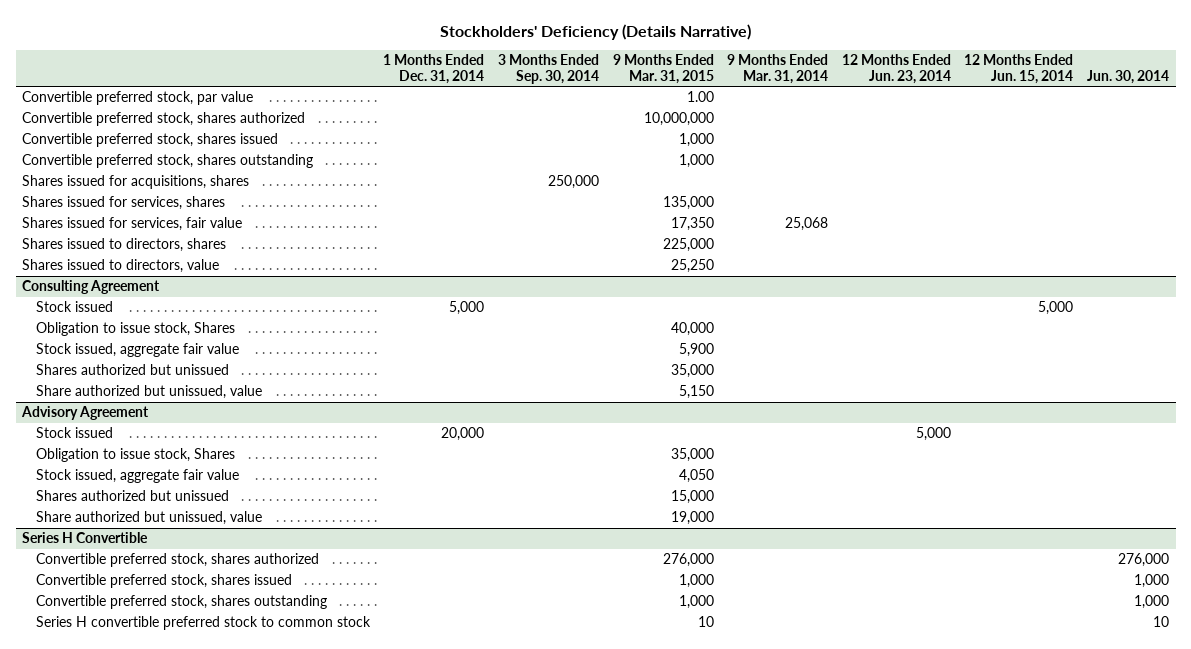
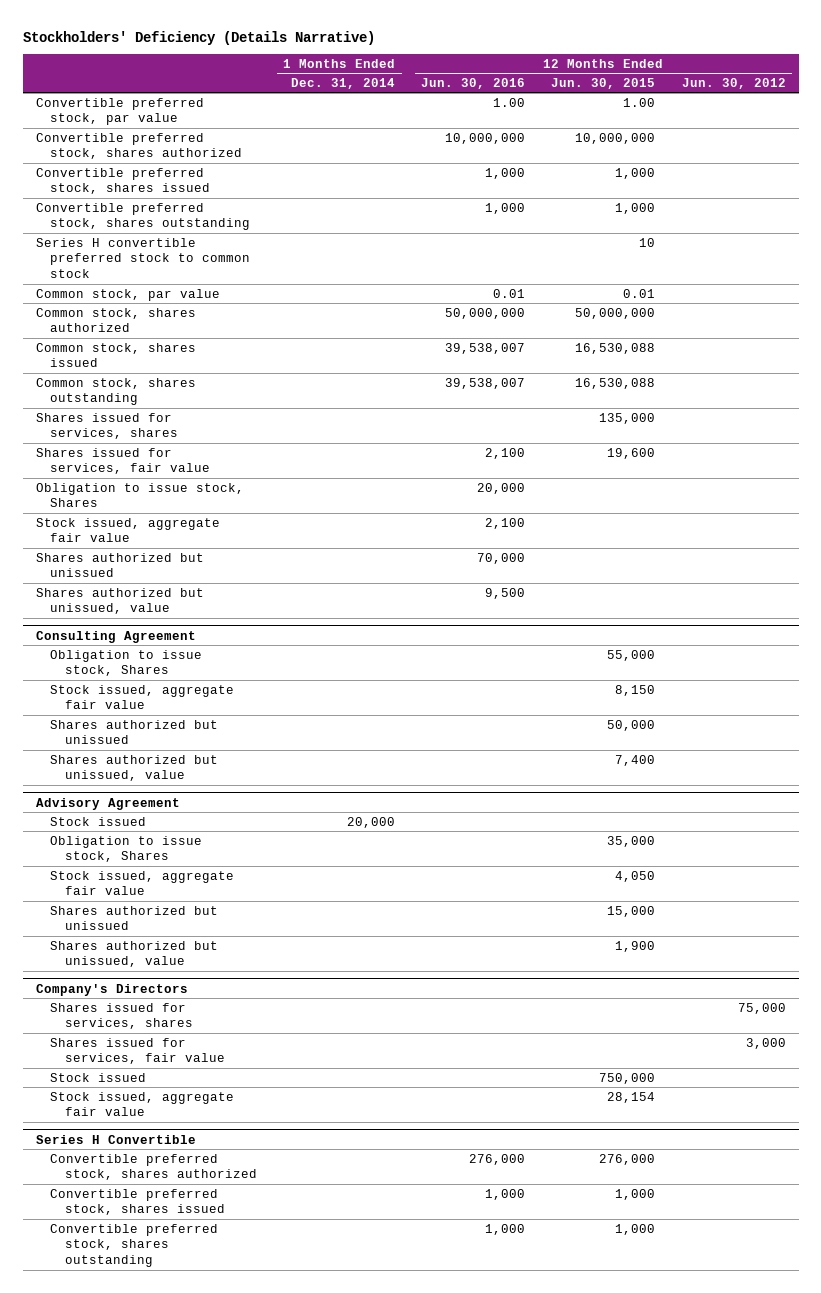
- | 1 Months Ended Dec. 31, 2014 | 3 Months Ended Sep. 30, 2014 | 9 Months Ended Mar. 31, 2015 | 9 Months Ended Mar. 31, 2014 | 12 Months Ended Jun. 23, 2014 | 12 Months Ended Jun. 15, 2014 | Jun. 30, 2014
+ | 1 Months Ended Dec. 31, 2014 | 12 Months Ended Jun. 30, 2016 | 12 Months Ended Jun. 30, 2015 | 12 Months Ended Jun. 30, 2012
- Shares issued for acquisitions, shares | | 250,000 | | | | |
+ Series H convertible preferred stock to common stock | | | 10 |
+ Common stock, par value | | 0.01 | 0.01 |
+ Common stock, shares authorized | | 50,000,000 | 50,000,000 |
+ Common stock, shares issued | | 39,538,007 | 16,530,088 |
+ Common stock, shares outstanding | | 39,538,007 | 16,530,088 |
- Shares issued to directors, shares | | | 225,000 | | | |
- Shares issued to directors, value | | | 25,250 | | | |
+ Obligation to issue stock, Shares | | 20,000 | |
+ Stock issued, aggregate fair value | | 2,100 | |
+ Shares authorized but unissued | | 70,000 | |
+ Shares authorized but unissued, value | | 9,500 | |
@ Consulting Agreement
- Stock issued | 5,000 | | | | | 5,000 |
- Share authorized but unissued, value | | | 5,150 | | | |
+ Shares authorized but unissued, value | | | 7,400 |
@ Advisory Agreement
- Share authorized but unissued, value | | | 19,000 | | | |
+ Shares authorized but unissued, value | | | 1,900 |
+ Company's Directors
+ Shares issued for services, shares | | | | 75,000
+ Shares issued for services, fair value | | | | 3,000
+ Stock issued | | | 750,000 |
+ Stock issued, aggregate fair value | | | 28,154 |
@ Series H Convertible
- Series H convertible preferred stock to common stock | | | 10 | | | | 10

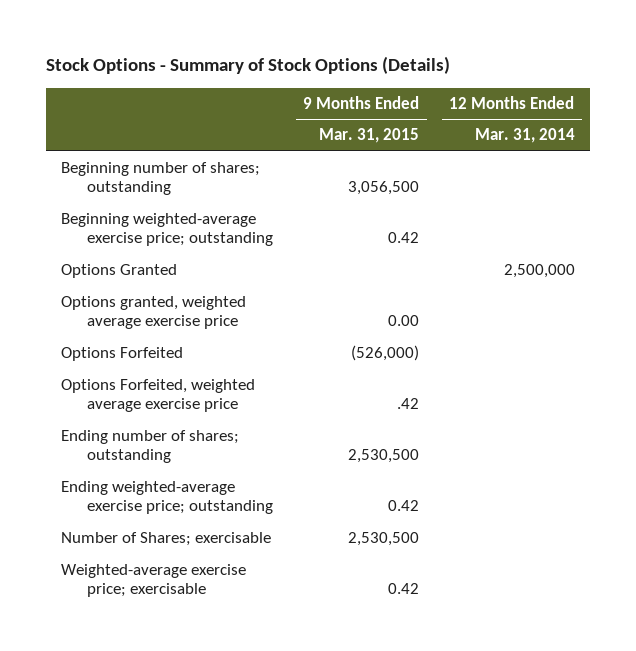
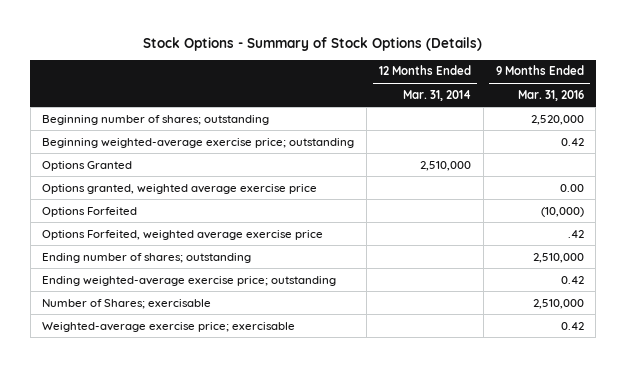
- | 9 Months Ended Mar. 31, 2015 | 12 Months Ended Mar. 31, 2014
+ | 12 Months Ended Mar. 31, 2014 | 9 Months Ended Mar. 31, 2016
- Options Granted | | 2,500,000
+ Options Granted | 2,510,000 |

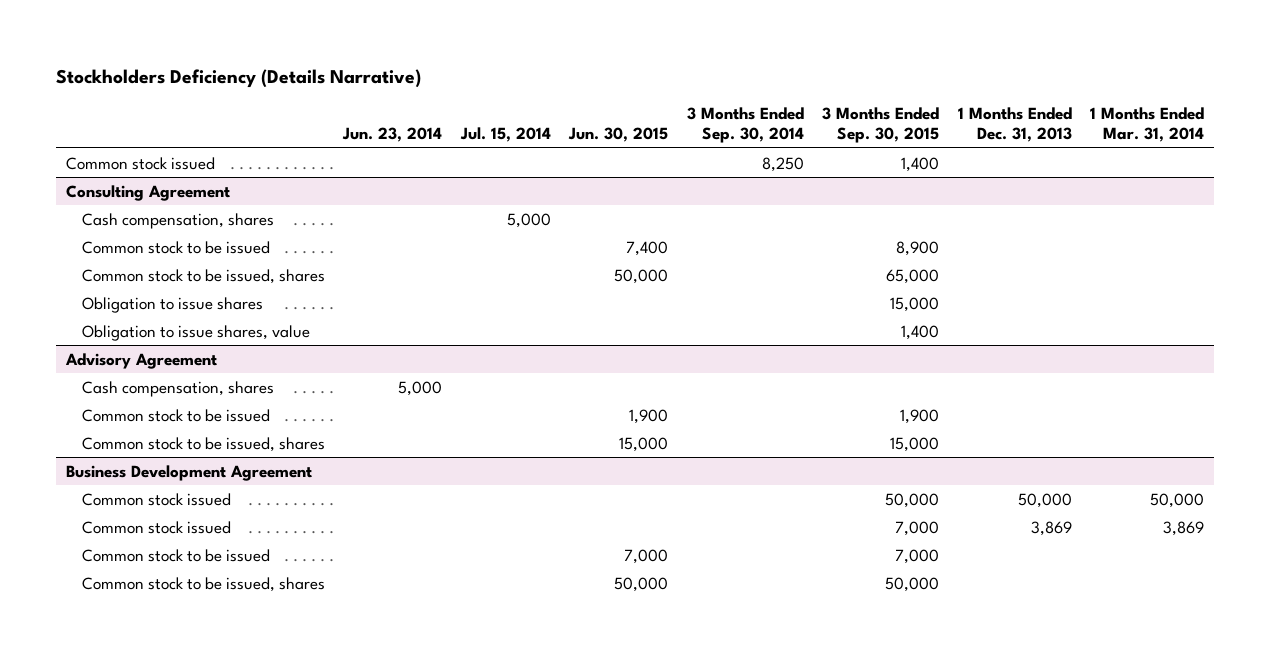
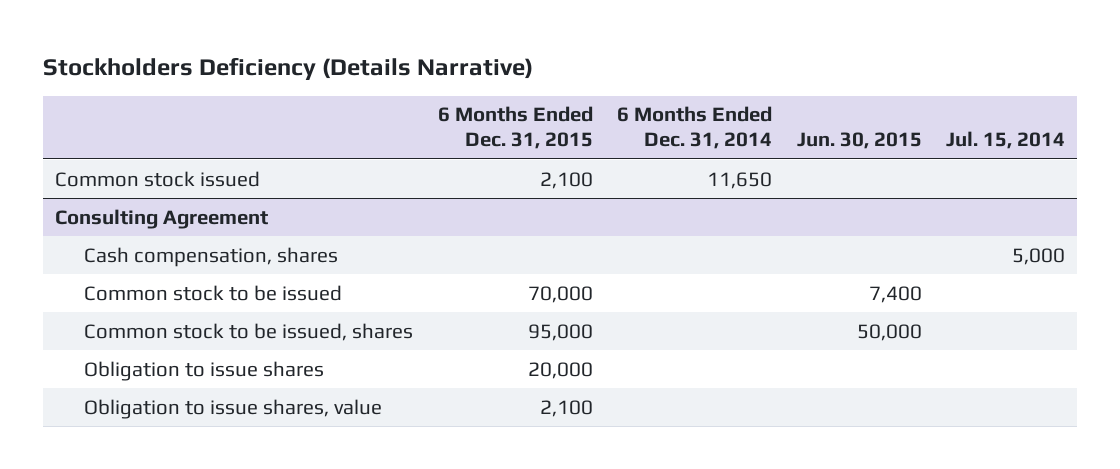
- | Jun. 23, 2014 | Jul. 15, 2014 | Jun. 30, 2015 | 3 Months Ended Sep. 30, 2014 | 3 Months Ended Sep. 30, 2015 | 1 Months Ended Dec. 31, 2013 | 1 Months Ended Mar. 31, 2014
+ | 6 Months Ended Dec. 31, 2015 | 6 Months Ended Dec. 31, 2014 | Jun. 30, 2015 | Jul. 15, 2014
- Advisory Agreement
- Cash compensation, shares | 5,000 | | | | | |
- Common stock to be issued | | | 1,900 | | 1,900 | |
- Common stock to be issued, shares | | | 15,000 | | 15,000 | |
- Business Development Agreement
- Common stock issued | | | | | 50,000 | 50,000 | 50,000
- Common stock issued | | | | | 7,000 | 3,869 | 3,869
- Common stock to be issued | | | 7,000 | | 7,000 | |
- Common stock to be issued, shares | | | 50,000 | | 50,000 | |

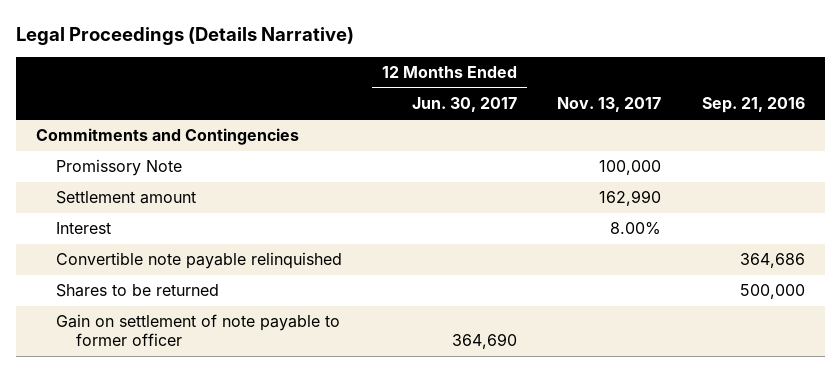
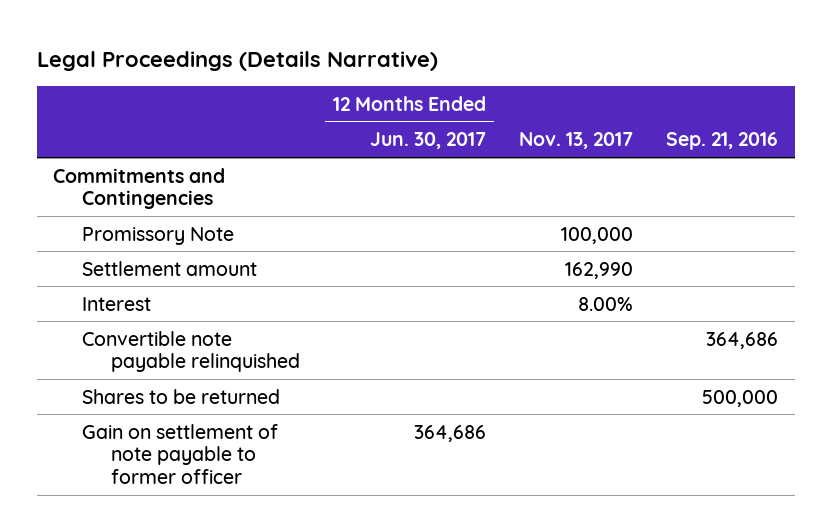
- Gain on settlement of note payable to former officer | 364,690 | |
+ Gain on settlement of note payable to former officer | 364,686 | |

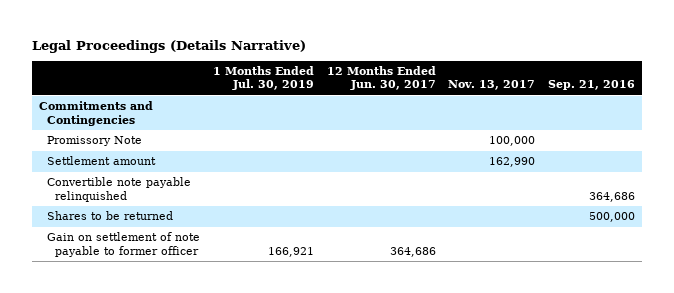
- | 12 Months Ended Jun. 30, 2017 | Nov. 13, 2017 | Sep. 21, 2016
+ | 1 Months Ended Jul. 30, 2019 | 12 Months Ended Jun. 30, 2017 | Nov. 13, 2017 | Sep. 21, 2016
- Interest | | 8.00% |

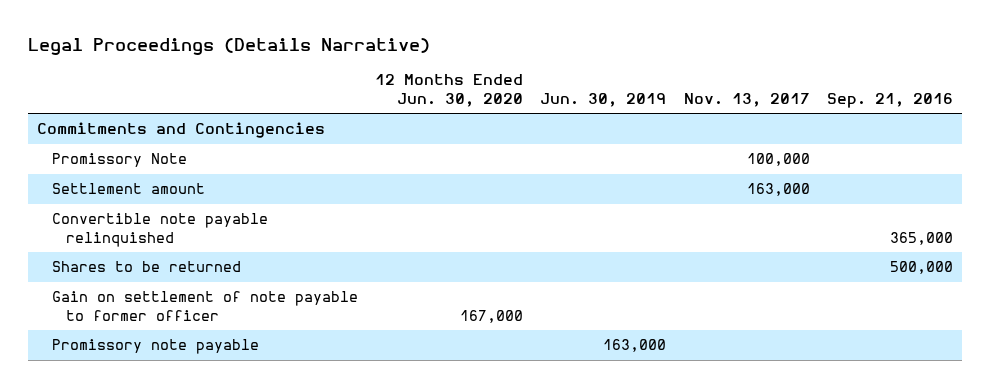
- | 1 Months Ended Jul. 30, 2019 | 12 Months Ended Jun. 30, 2017 | Nov. 13, 2017 | Sep. 21, 2016
+ | 12 Months Ended Jun. 30, 2020 | Jun. 30, 2019 | Nov. 13, 2017 | Sep. 21, 2016
- Settlement amount | | | 162,990 |
- Convertible note payable relinquished | | | | 364,686
+ Settlement amount | | | 163,000 |
+ Convertible note payable relinquished | | | | 365,000
+ Promissory note payable | | 163,000 | |

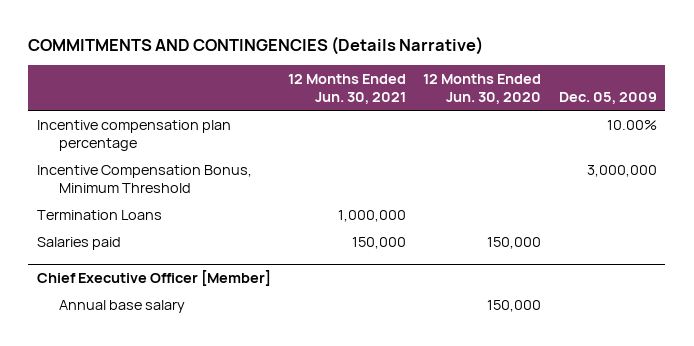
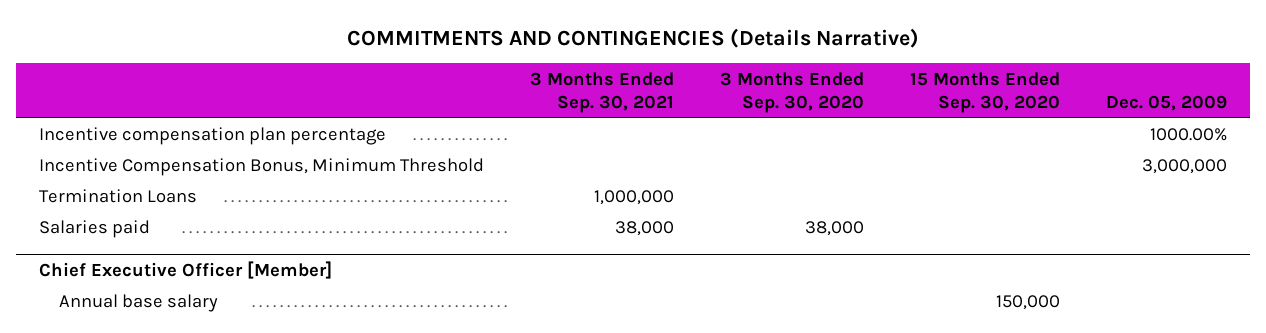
- | 12 Months Ended Jun. 30, 2021 | 12 Months Ended Jun. 30, 2020 | Dec. 05, 2009
+ | 3 Months Ended Sep. 30, 2021 | 3 Months Ended Sep. 30, 2020 | 15 Months Ended Sep. 30, 2020 | Dec. 05, 2009
- Incentive compensation plan percentage | | | 10.00%
+ Incentive compensation plan percentage | | | | 1000.00%

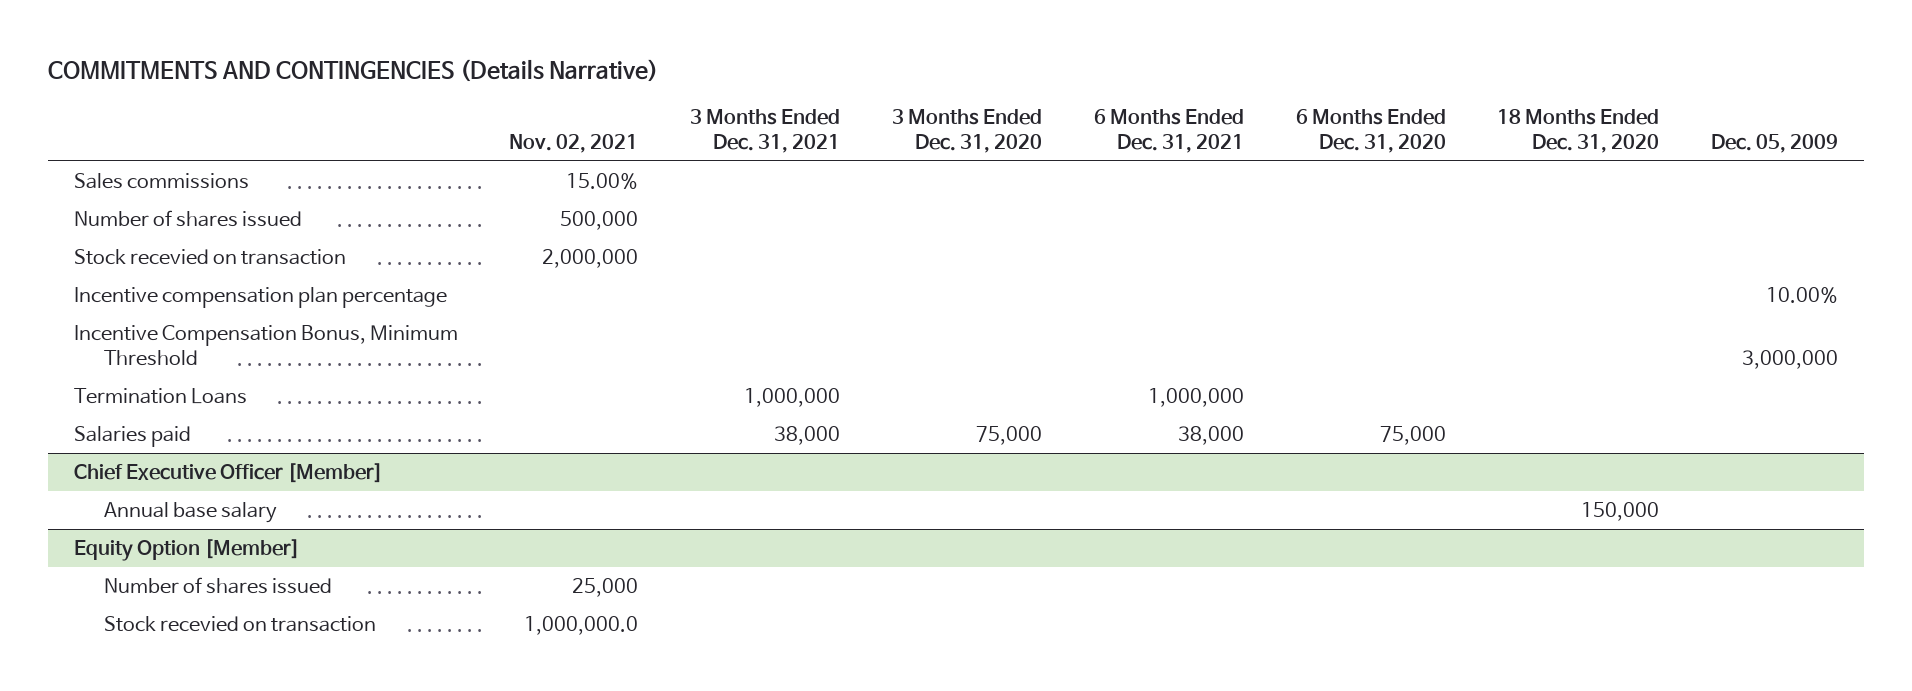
- | 3 Months Ended Sep. 30, 2021 | 3 Months Ended Sep. 30, 2020 | 15 Months Ended Sep. 30, 2020 | Dec. 05, 2009
+ | Nov. 02, 2021 | 3 Months Ended Dec. 31, 2021 | 3 Months Ended Dec. 31, 2020 | 6 Months Ended Dec. 31, 2021 | 6 Months Ended Dec. 31, 2020 | 18 Months Ended Dec. 31, 2020 | Dec. 05, 2009
- Incentive compensation plan percentage | | | | 1000.00%
+ Sales commissions | 15.00% | | | | | |
+ Number of shares issued | 500,000 | | | | | |
+ Stock recevied on transaction | 2,000,000 | | | | | |
+ Incentive compensation plan percentage | | | | | | | 10.00%
+ Equity Option [Member]
+ Number of shares issued | 25,000 | | | | | |
+ Stock recevied on transaction | 1,000,000.0 | | | | | |

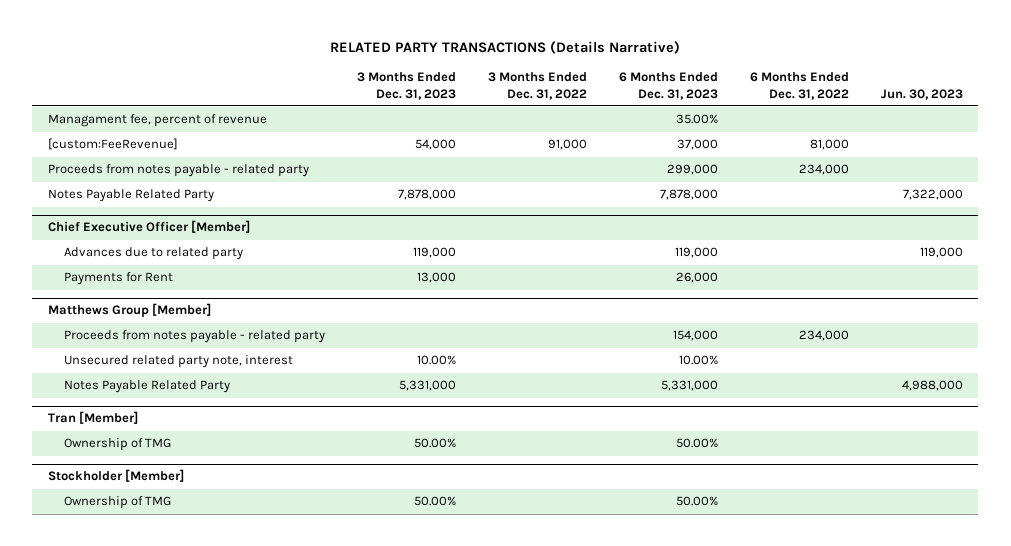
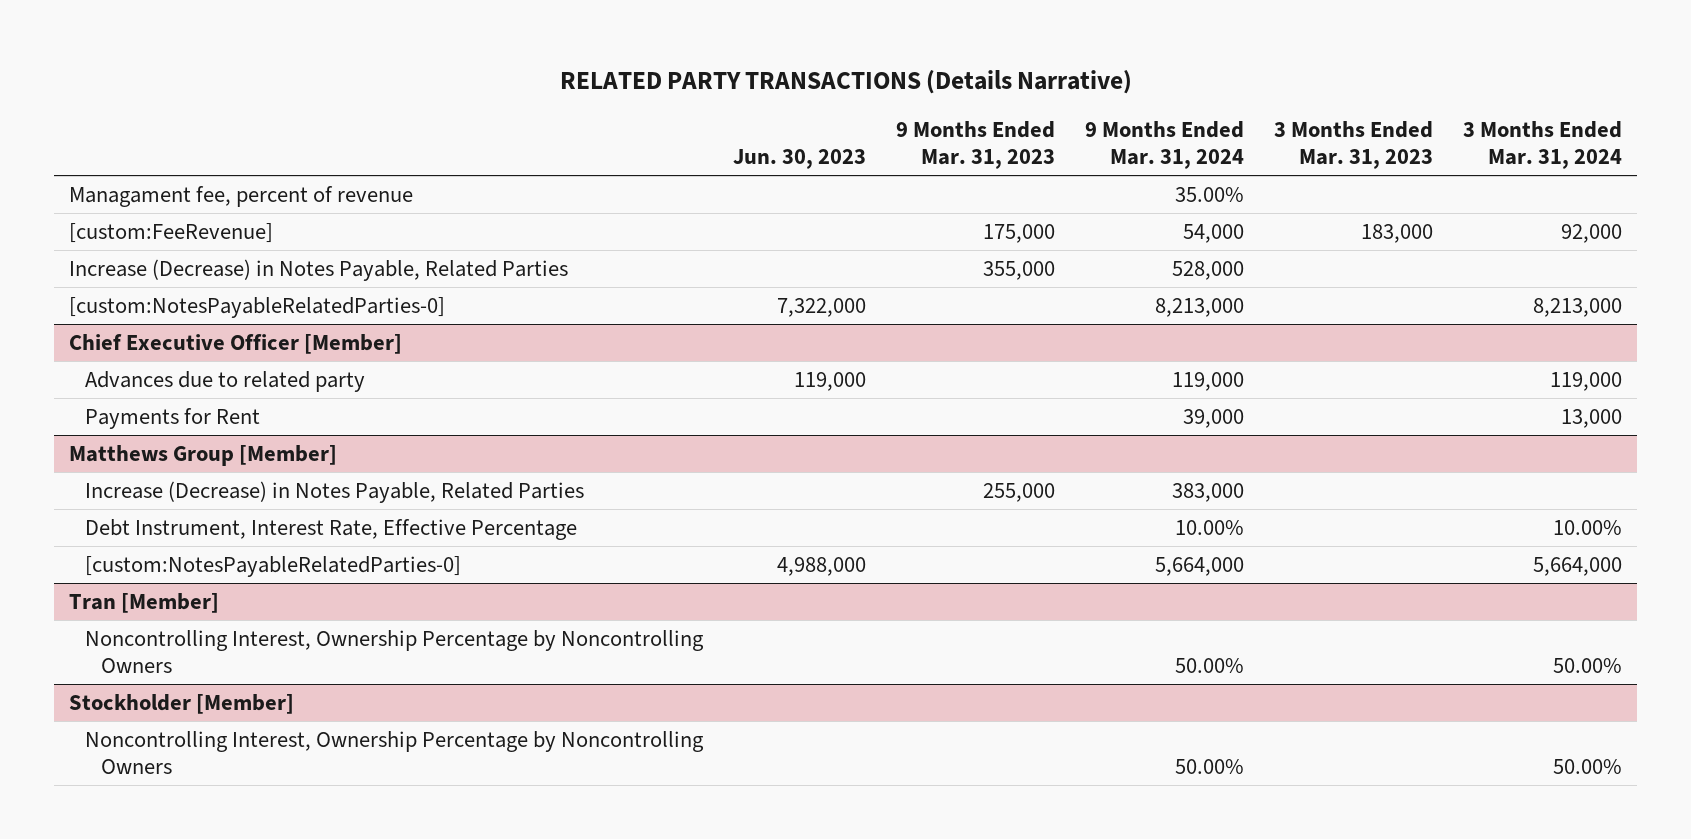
- | 3 Months Ended Dec. 31, 2023 | 3 Months Ended Dec. 31, 2022 | 6 Months Ended Dec. 31, 2023 | 6 Months Ended Dec. 31, 2022 | Jun. 30, 2023
+ | Jun. 30, 2023 | 9 Months Ended Mar. 31, 2023 | 9 Months Ended Mar. 31, 2024 | 3 Months Ended Mar. 31, 2023 | 3 Months Ended Mar. 31, 2024
- Proceeds from notes payable - related party | | | 299,000 | 234,000 |
- Notes Payable Related Party | 7,878,000 | | 7,878,000 | | 7,322,000
+ Increase (Decrease) in Notes Payable, Related Parties | | 355,000 | 528,000 | |
+ [custom:NotesPayableRelatedParties-0] | 7,322,000 | | 8,213,000 | | 8,213,000
@ Matthews Group [Member]
- Proceeds from notes payable - related party | | | 154,000 | 234,000 |
- Unsecured related party note, interest | 10.00% | | 10.00% | |
- Notes Payable Related Party | 5,331,000 | | 5,331,000 | | 4,988,000
+ Increase (Decrease) in Notes Payable, Related Parties | | 255,000 | 383,000 | |
+ Debt Instrument, Interest Rate, Effective Percentage | | | 10.00% | | 10.00%
+ [custom:NotesPayableRelatedParties-0] | 4,988,000 | | 5,664,000 | | 5,664,000
@ Tran [Member]
- Ownership of TMG | 50.00% | | 50.00% | |
+ Noncontrolling Interest, Ownership Percentage by Noncontrolling Owners | | | 50.00% | | 50.00%
@ Stockholder [Member]
- Ownership of TMG | 50.00% | | 50.00% | |
+ Noncontrolling Interest, Ownership Percentage by Noncontrolling Owners | | | 50.00% | | 50.00%

